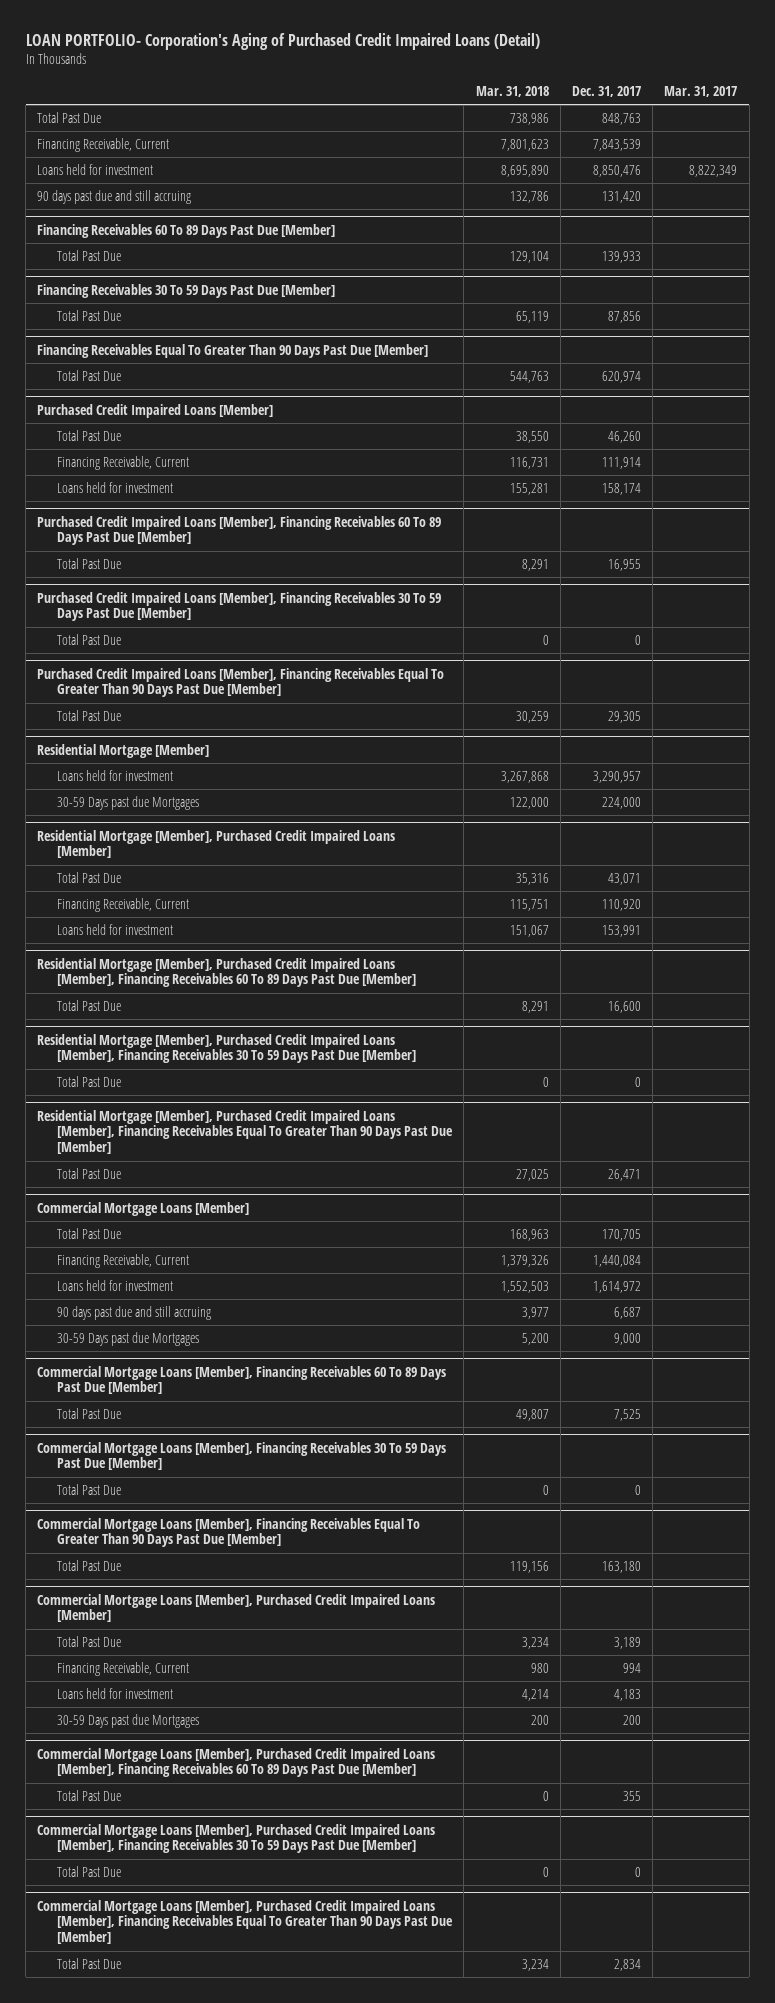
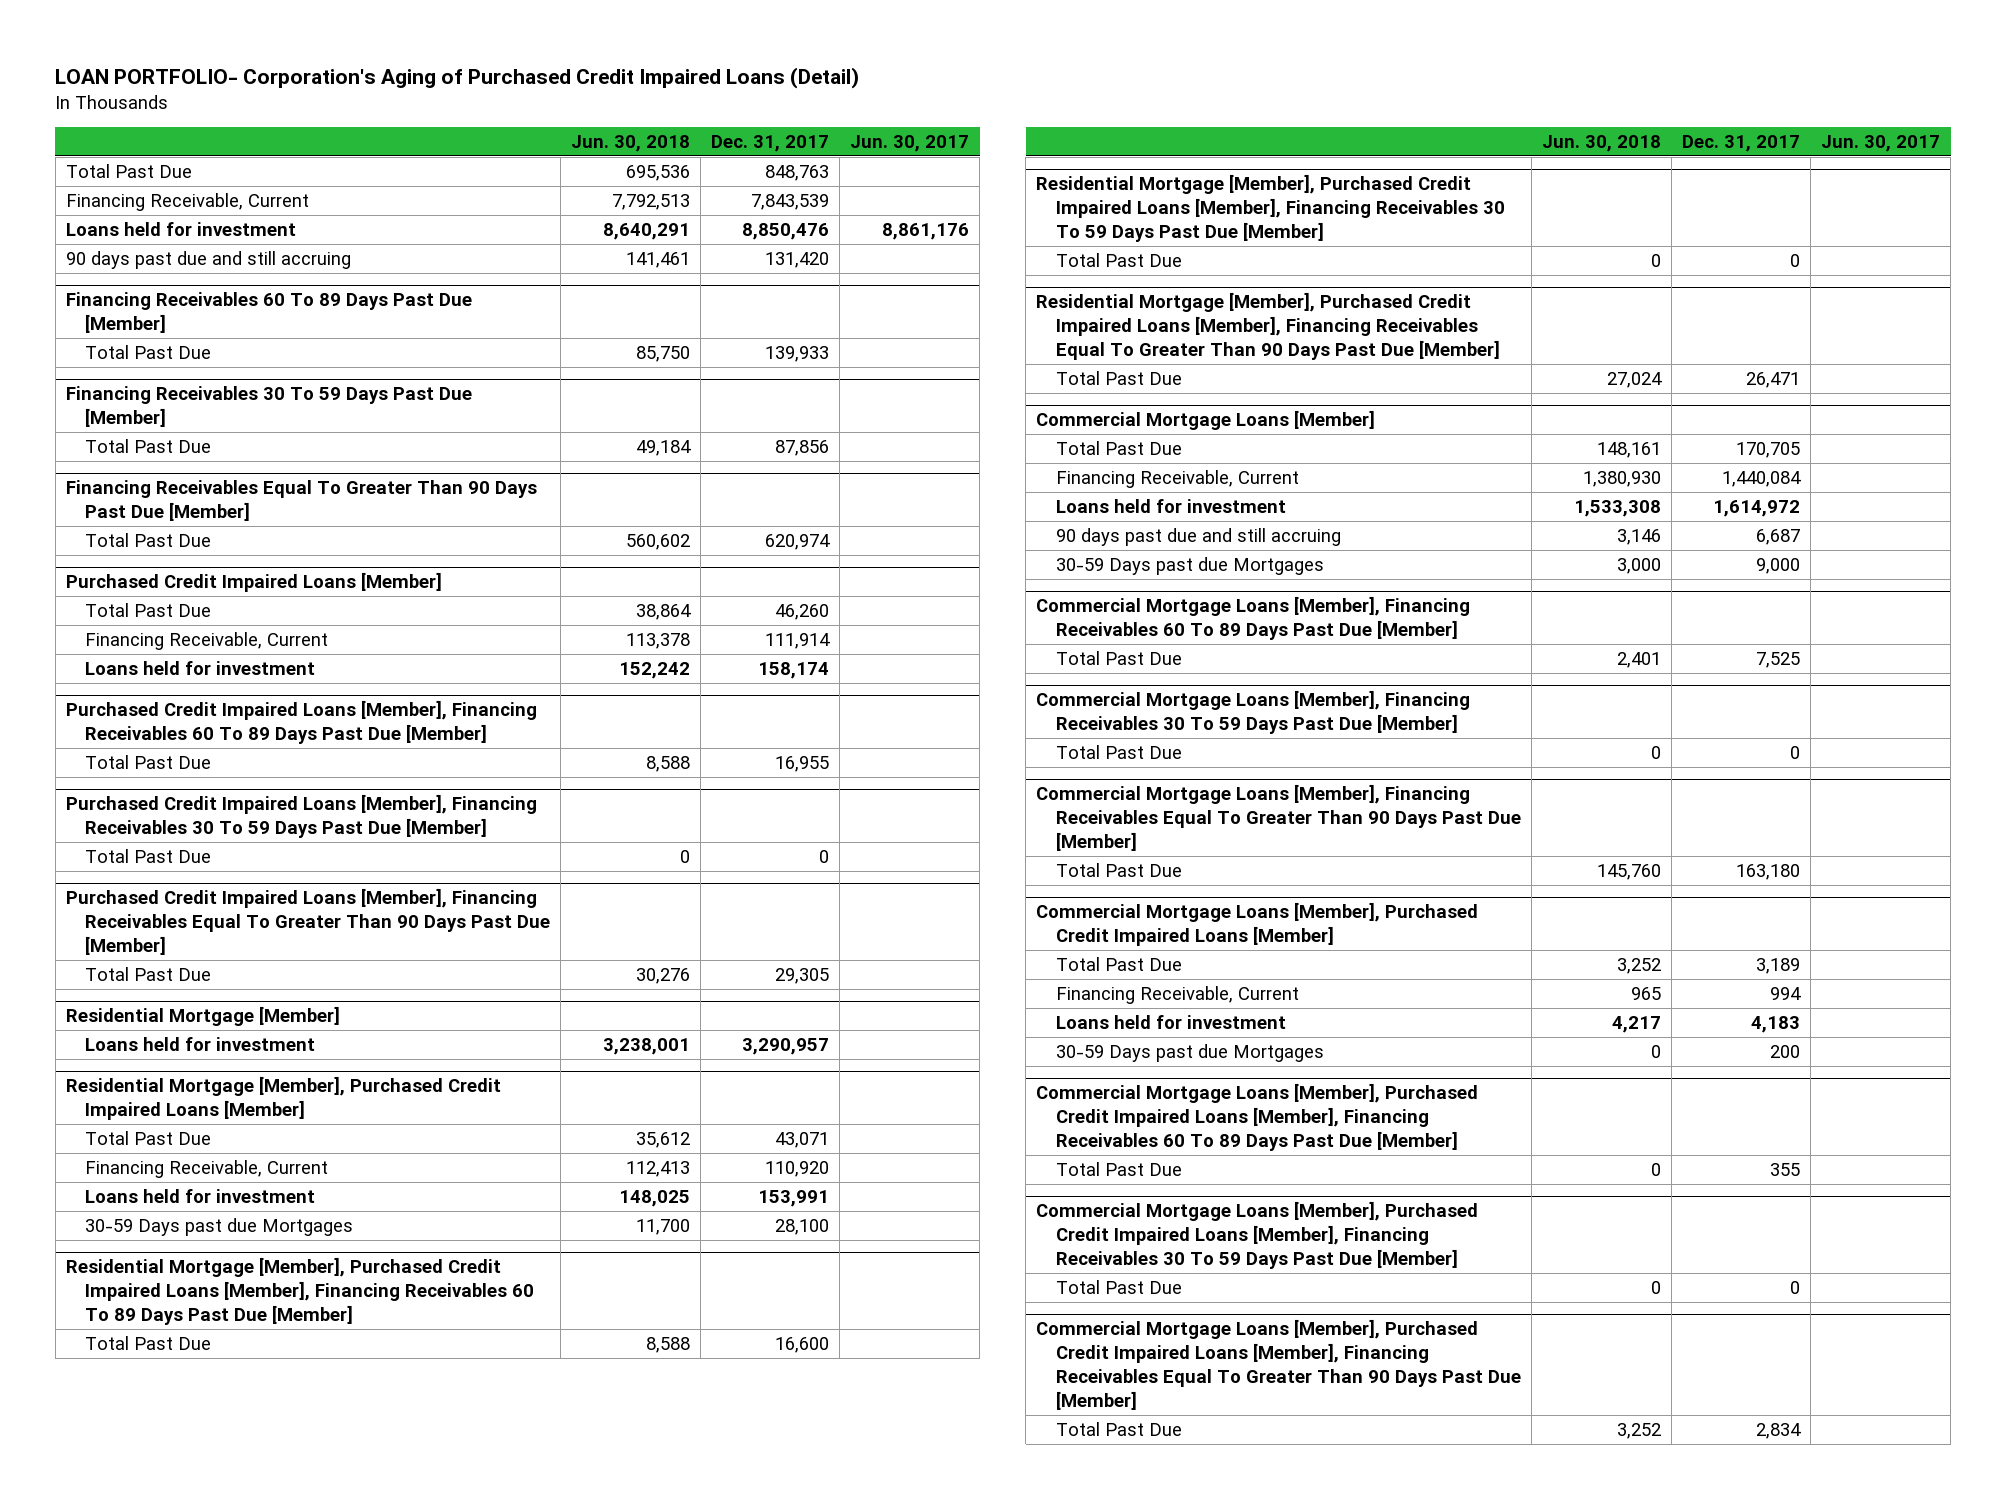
- | Mar. 31, 2018 | Dec. 31, 2017 | Mar. 31, 2017
+ | Jun. 30, 2018 | Dec. 31, 2017 | Jun. 30, 2017
@ Residential Mortgage [Member]
- 30-59 Days past due Mortgages | 122,000 | 224,000 |
@ Residential Mortgage [Member], Purchased Credit Impaired Loans [Member]
+ 30-59 Days past due Mortgages | 11,700 | 28,100 |

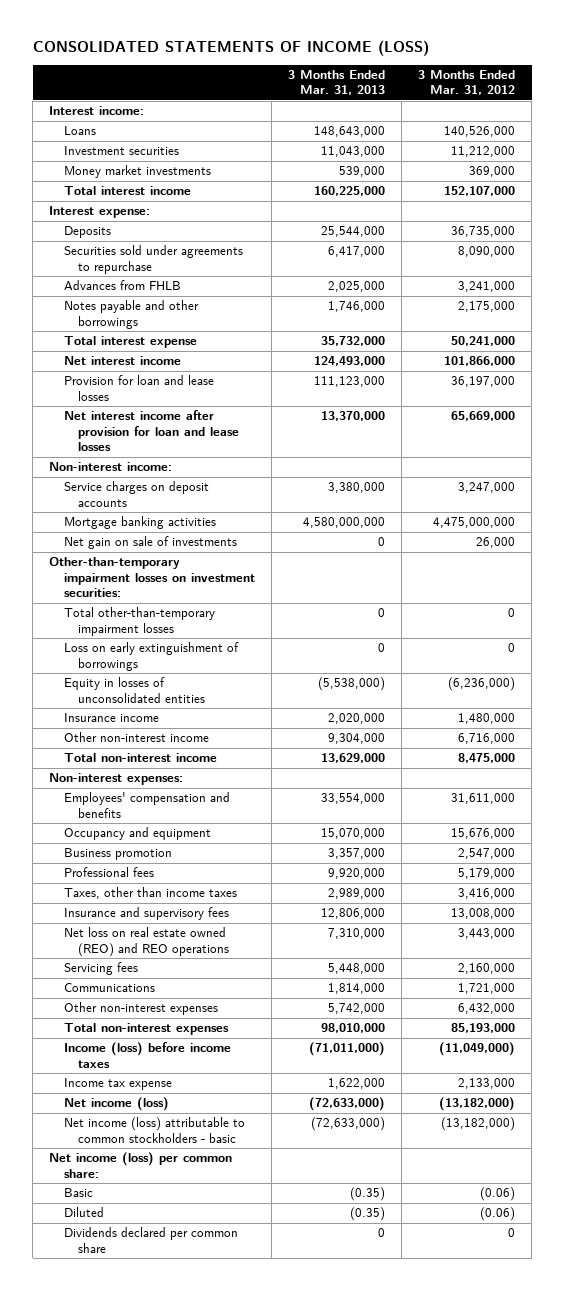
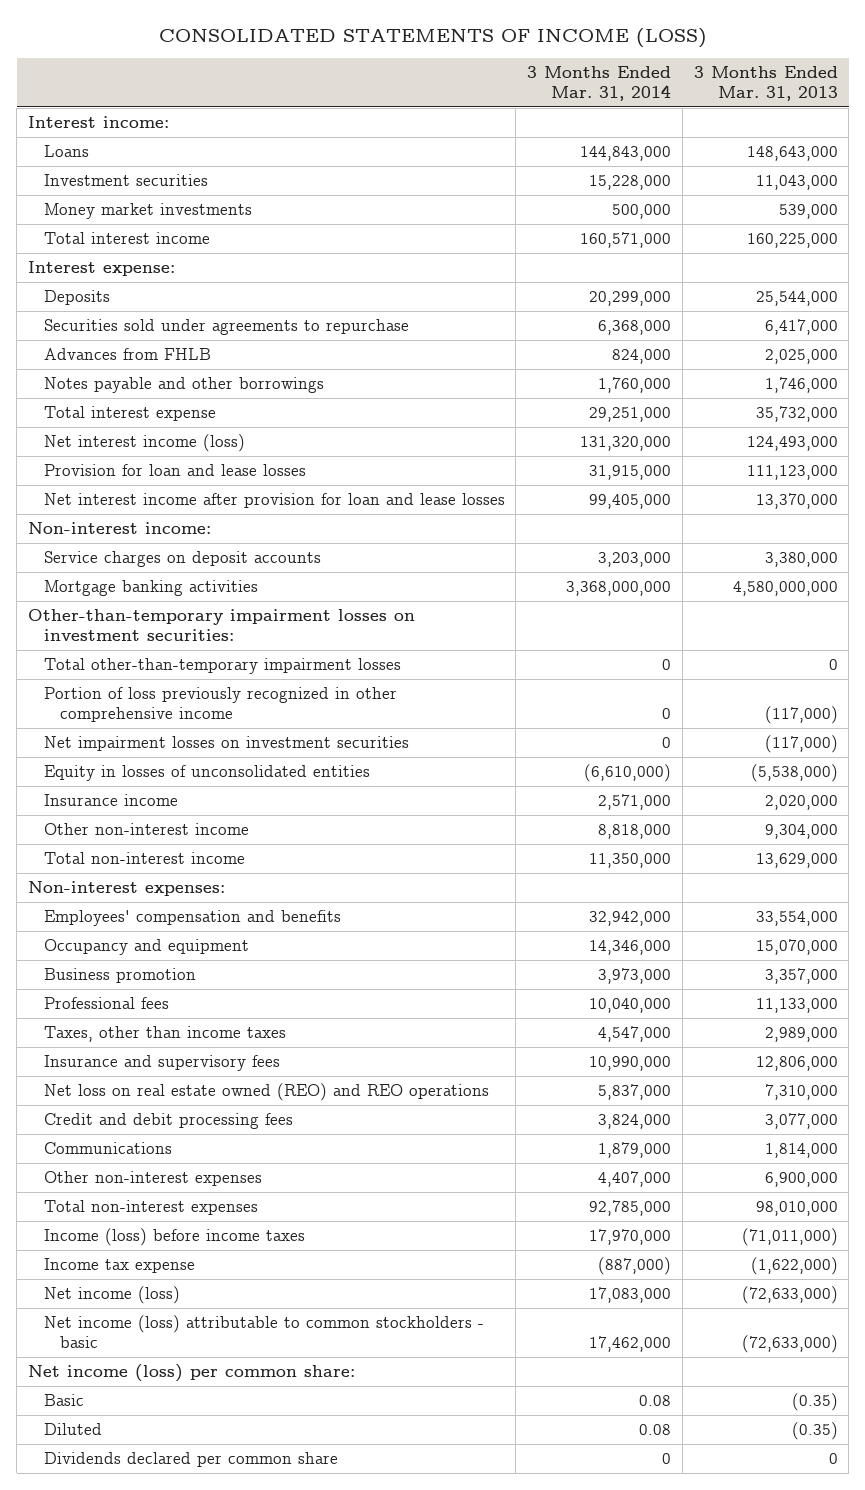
- | 3 Months Ended Mar. 31, 2013 | 3 Months Ended Mar. 31, 2012
+ | 3 Months Ended Mar. 31, 2014 | 3 Months Ended Mar. 31, 2013
- Net interest income | 124,493,000 | 101,866,000
+ Net interest income (loss) | 131,320,000 | 124,493,000
- Net gain on sale of investments | 0 | 26,000
- Loss on early extinguishment of borrowings | 0 | 0
+ Portion of loss previously recognized in other comprehensive income | 0 | (117,000)
+ Net impairment losses on investment securities | 0 | (117,000)
- Professional fees | 9,920,000 | 5,179,000
+ Professional fees | 10,040,000 | 11,133,000
- Servicing fees | 5,448,000 | 2,160,000
+ Credit and debit processing fees | 3,824,000 | 3,077,000
- Other non-interest expenses | 5,742,000 | 6,432,000
+ Other non-interest expenses | 4,407,000 | 6,900,000
- Income tax expense | 1,622,000 | 2,133,000
+ Income tax expense | (887,000) | (1,622,000)

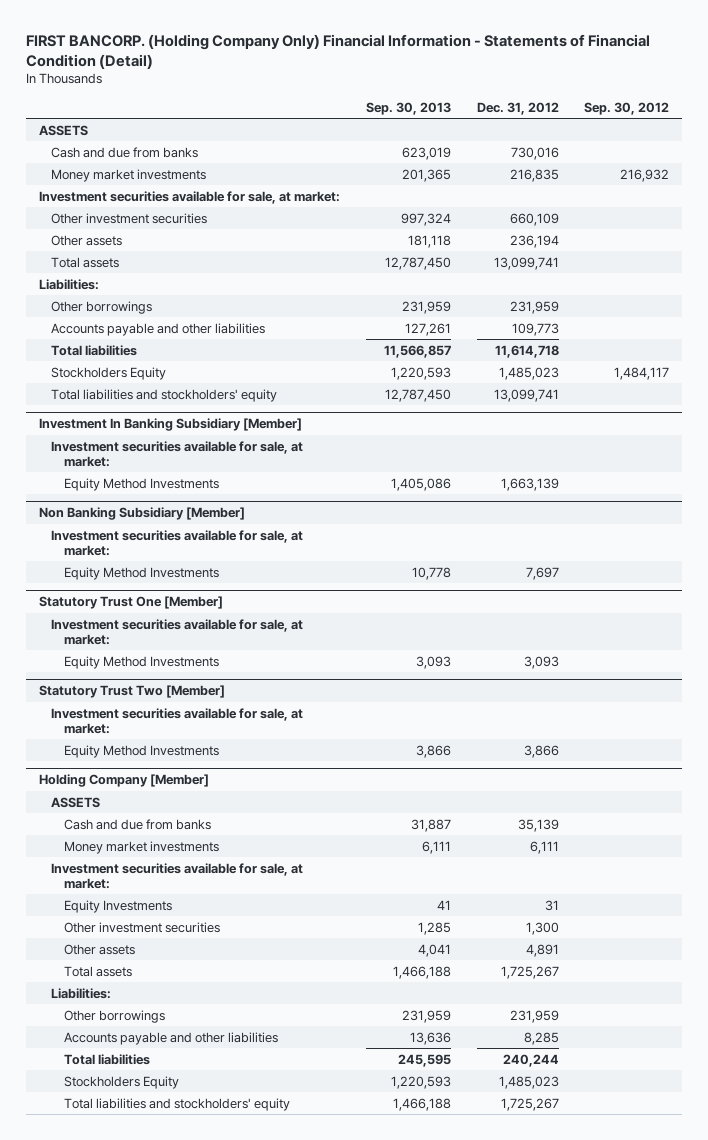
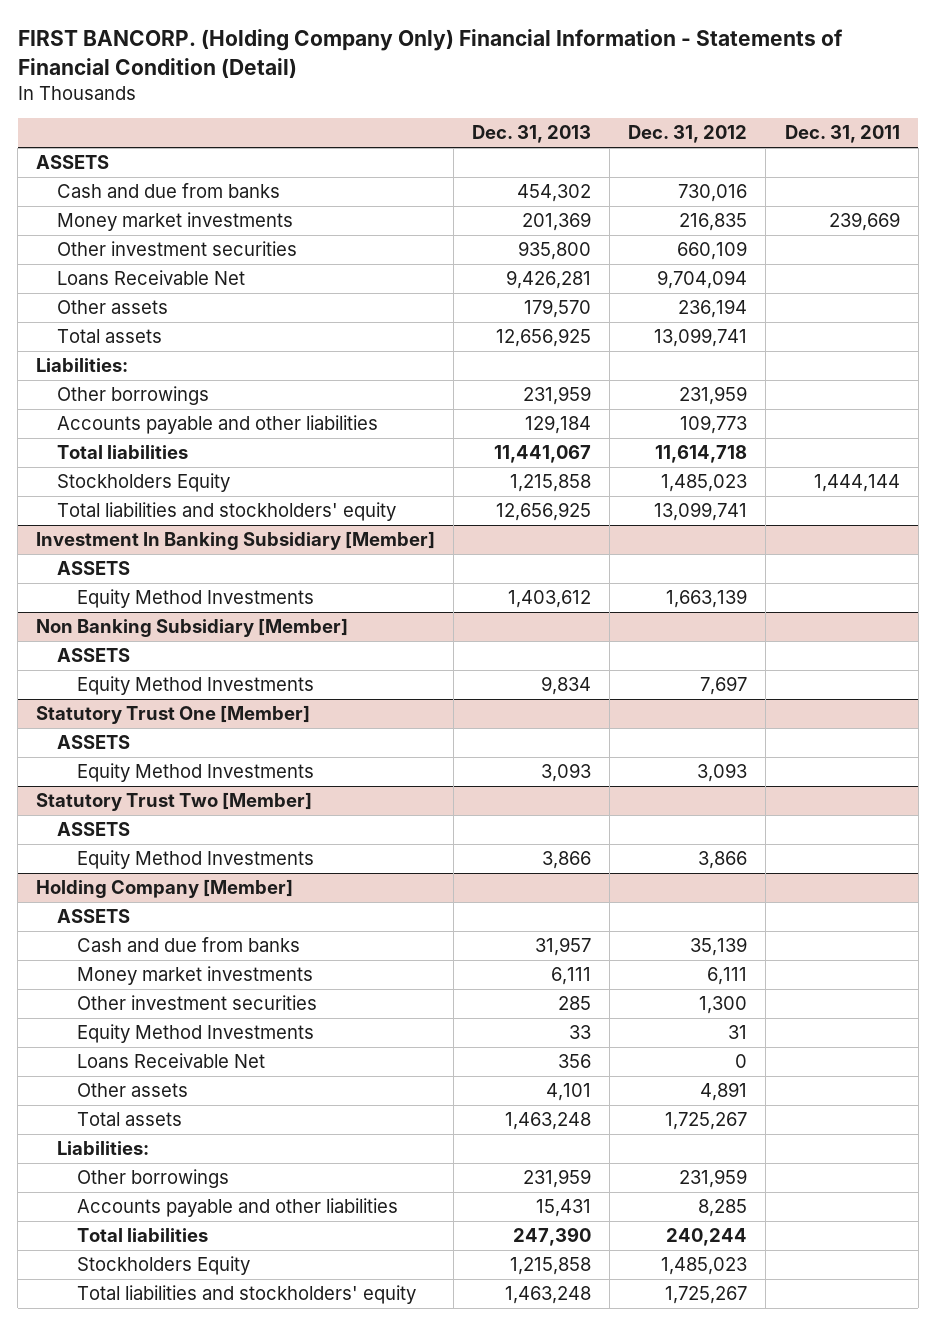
- | Sep. 30, 2013 | Dec. 31, 2012 | Sep. 30, 2012
+ | Dec. 31, 2013 | Dec. 31, 2012 | Dec. 31, 2011
- Investment securities available for sale, at market:
+ Loans Receivable Net | 9,426,281 | 9,704,094 |
@ Investment In Banking Subsidiary [Member]
- Investment securities available for sale, at market:
+ ASSETS
@ Non Banking Subsidiary [Member]
- Investment securities available for sale, at market:
+ ASSETS
@ Statutory Trust One [Member]
- Investment securities available for sale, at market:
+ ASSETS
@ Statutory Trust Two [Member]
- Investment securities available for sale, at market:
+ ASSETS
@ Holding Company [Member]
- Investment securities available for sale, at market:
- Equity Investments | 41 | 31 |
+ Equity Method Investments | 33 | 31 |
+ Loans Receivable Net | 356 | 0 |

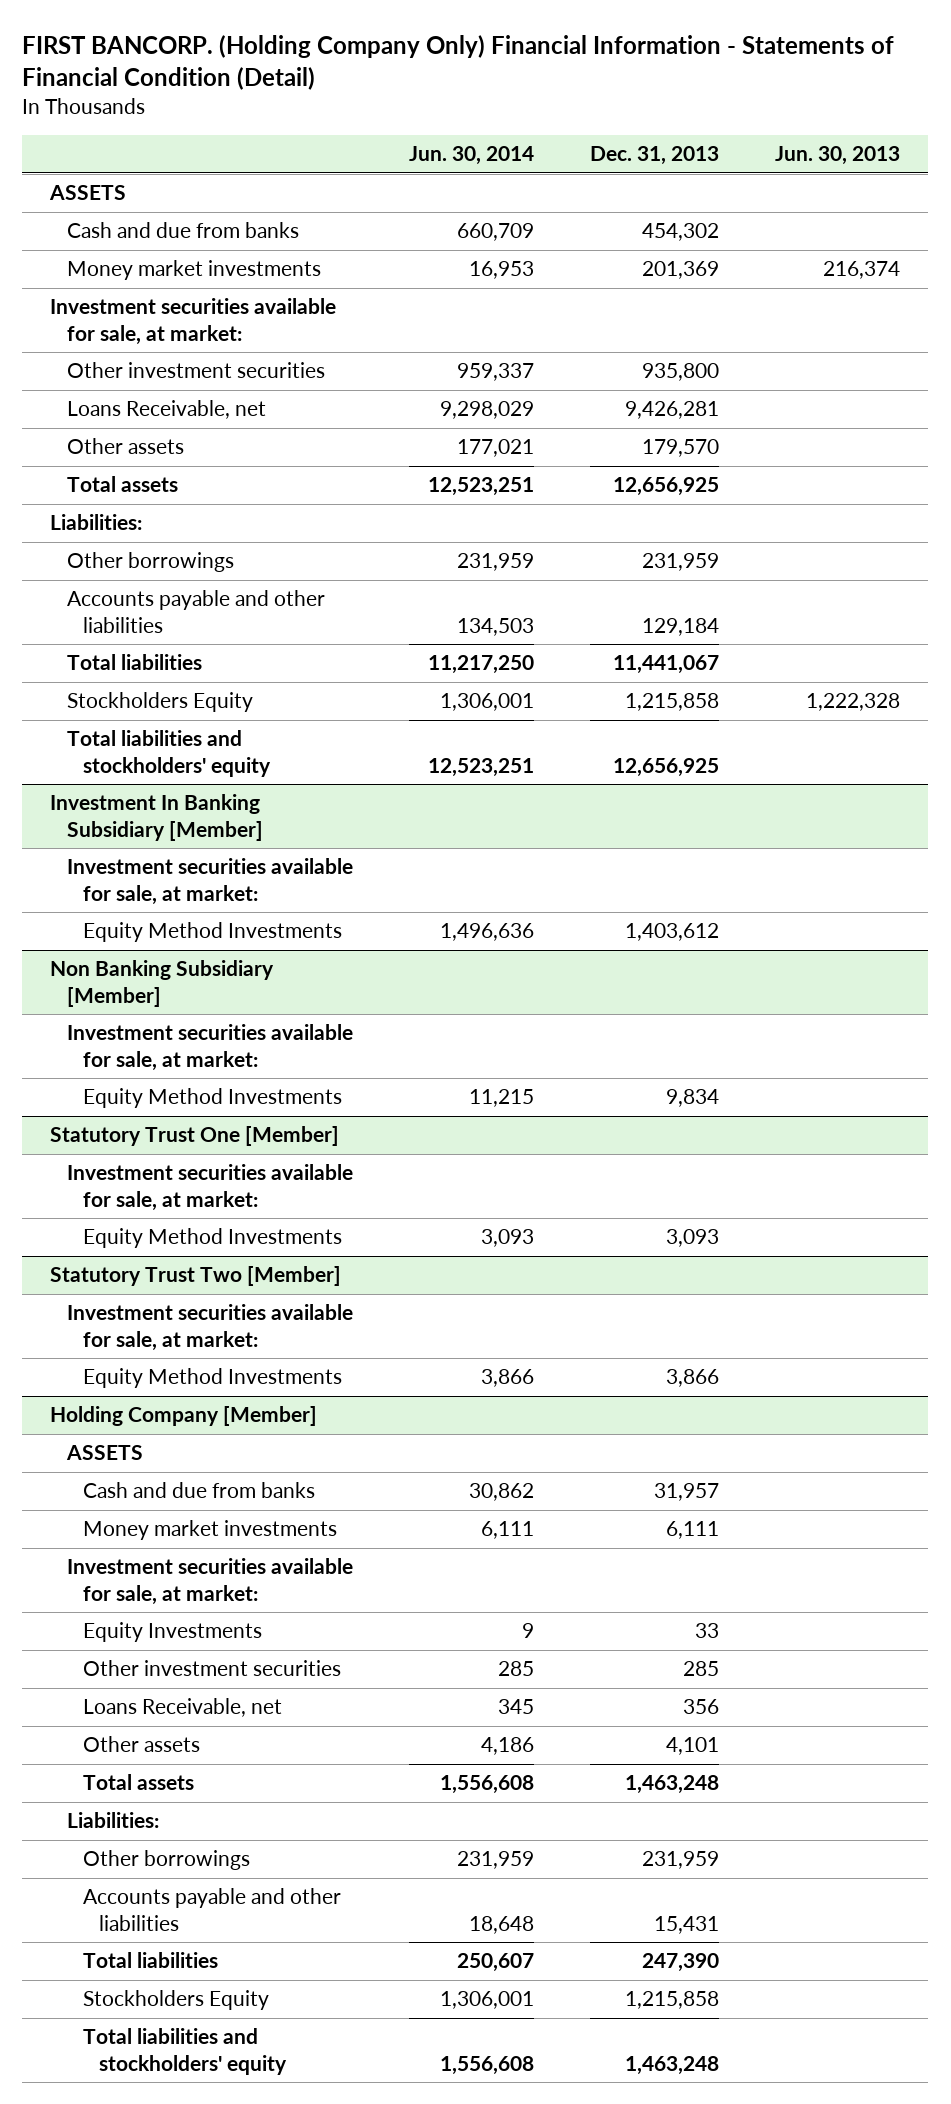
- | Dec. 31, 2013 | Dec. 31, 2012 | Dec. 31, 2011
+ | Jun. 30, 2014 | Dec. 31, 2013 | Jun. 30, 2013
+ Investment securities available for sale, at market:
- Loans Receivable Net | 9,426,281 | 9,704,094 |
+ Loans Receivable, net | 9,298,029 | 9,426,281 |
@ Investment In Banking Subsidiary [Member]
- ASSETS
+ Investment securities available for sale, at market:
@ Non Banking Subsidiary [Member]
- ASSETS
+ Investment securities available for sale, at market:
@ Statutory Trust One [Member]
- ASSETS
+ Investment securities available for sale, at market:
@ Statutory Trust Two [Member]
- ASSETS
+ Investment securities available for sale, at market:
@ Holding Company [Member]
+ Investment securities available for sale, at market:
+ Equity Investments | 9 | 33 |
- Equity Method Investments | 33 | 31 |
- Loans Receivable Net | 356 | 0 |
+ Loans Receivable, net | 345 | 356 |

